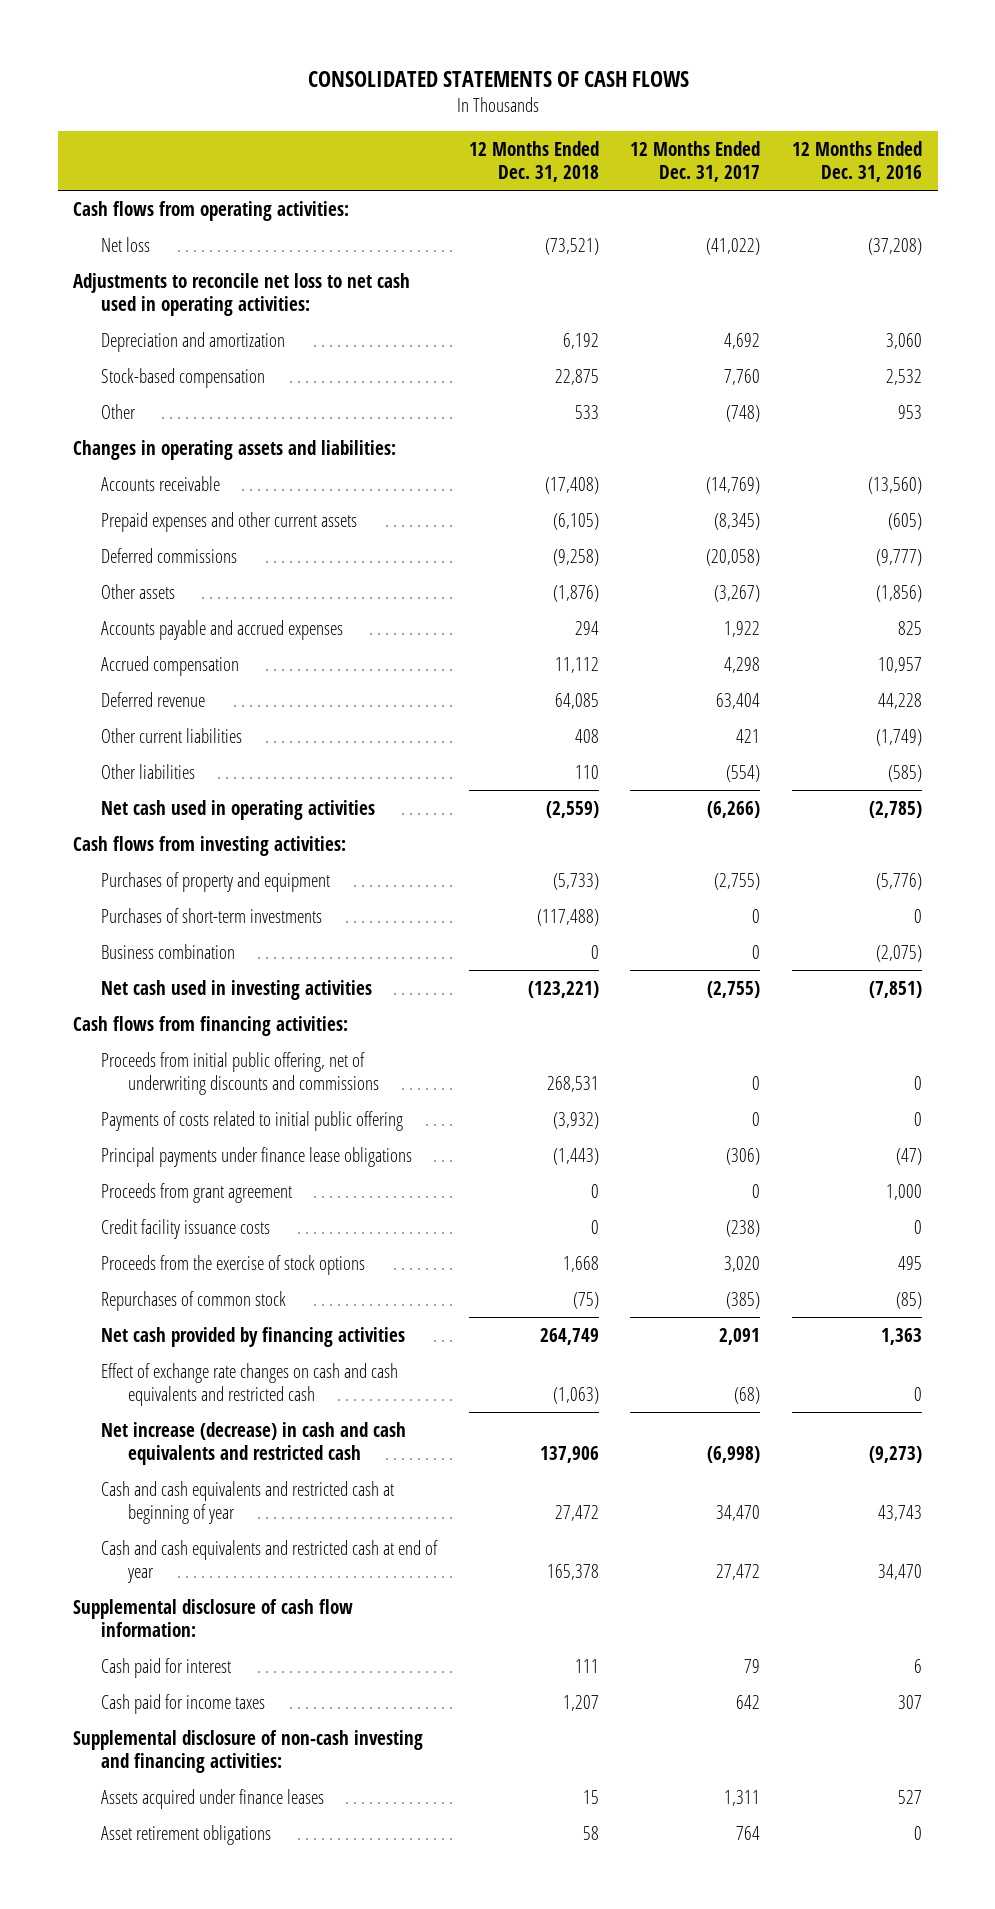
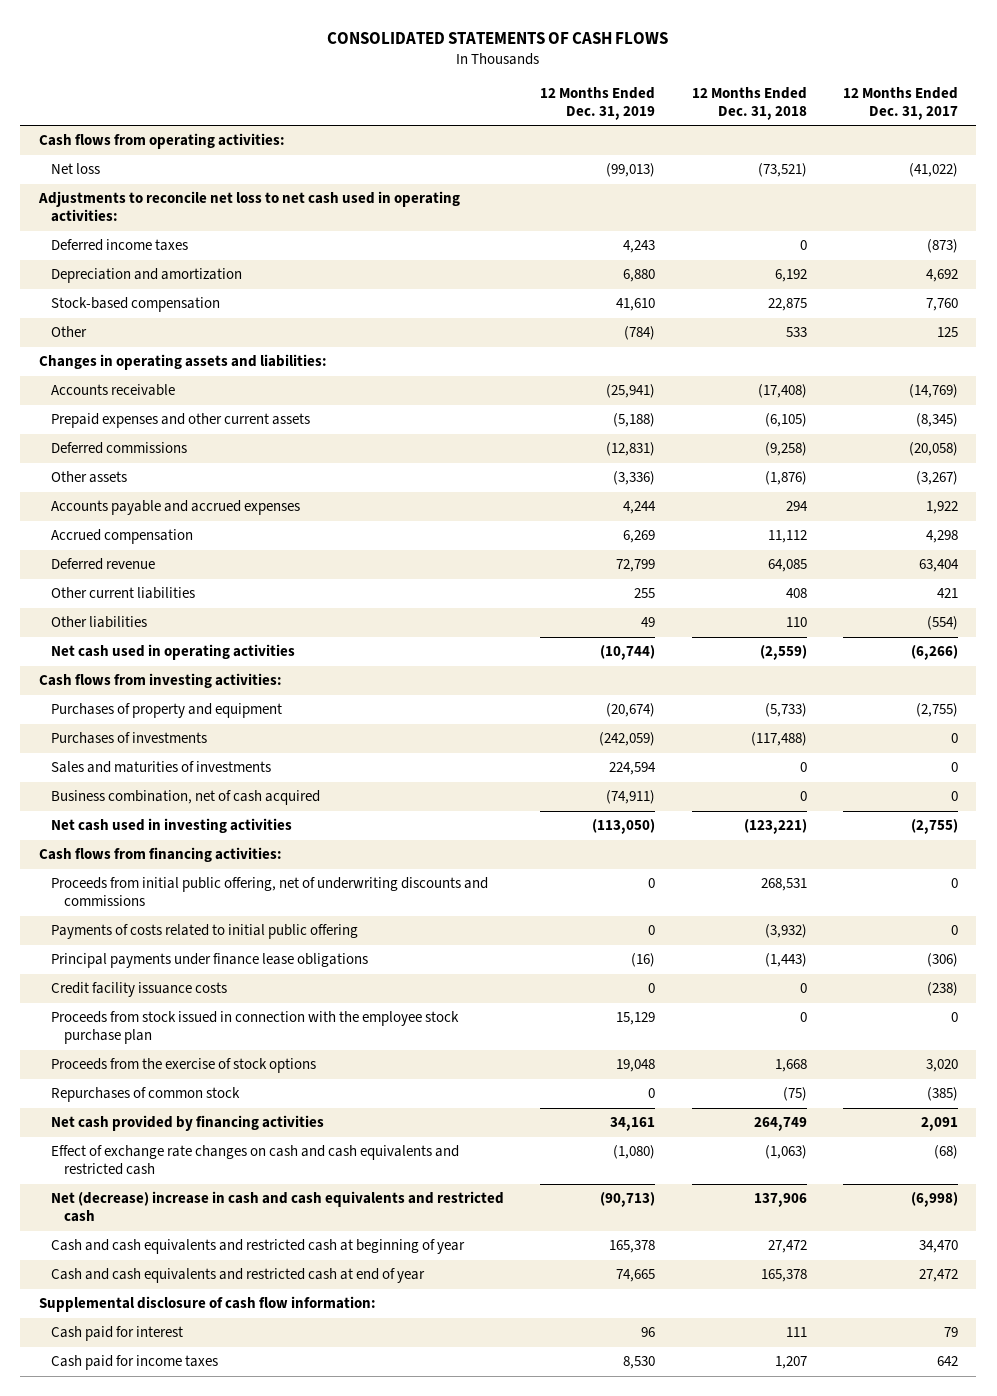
- | 12 Months Ended Dec. 31, 2018 | 12 Months Ended Dec. 31, 2017 | 12 Months Ended Dec. 31, 2016
+ | 12 Months Ended Dec. 31, 2019 | 12 Months Ended Dec. 31, 2018 | 12 Months Ended Dec. 31, 2017
+ Deferred income taxes | 4,243 | 0 | (873)
- Other | 533 | (748) | 953
+ Other | (784) | 533 | 125
- Purchases of short-term investments | (117,488) | 0 | 0
- Business combination | 0 | 0 | (2,075)
+ Purchases of investments | (242,059) | (117,488) | 0
+ Sales and maturities of investments | 224,594 | 0 | 0
+ Business combination, net of cash acquired | (74,911) | 0 | 0
- Proceeds from grant agreement | 0 | 0 | 1,000
+ Proceeds from stock issued in connection with the employee stock purchase plan | 15,129 | 0 | 0
- Net increase (decrease) in cash and cash equivalents and restricted cash | 137,906 | (6,998) | (9,273)
+ Net (decrease) increase in cash and cash equivalents and restricted cash | (90,713) | 137,906 | (6,998)
- Supplemental disclosure of non-cash investing and financing activities:
- Assets acquired under finance leases | 15 | 1,311 | 527
- Asset retirement obligations | 58 | 764 | 0

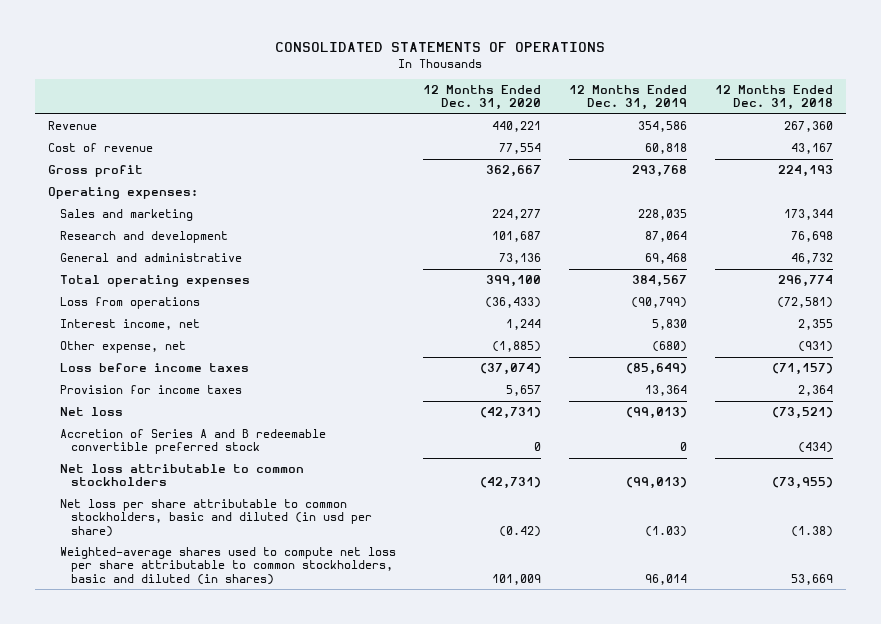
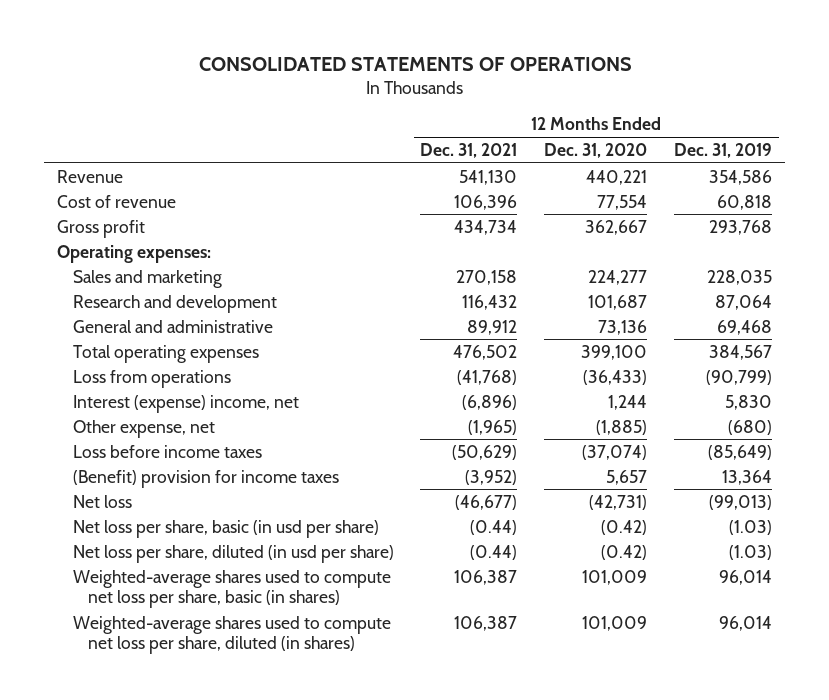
- | 12 Months Ended Dec. 31, 2020 | 12 Months Ended Dec. 31, 2019 | 12 Months Ended Dec. 31, 2018
+ | 12 Months Ended Dec. 31, 2021 | 12 Months Ended Dec. 31, 2020 | 12 Months Ended Dec. 31, 2019
- Interest income, net | 1,244 | 5,830 | 2,355
+ Interest (expense) income, net | (6,896) | 1,244 | 5,830
- Provision for income taxes | 5,657 | 13,364 | 2,364
+ (Benefit) provision for income taxes | (3,952) | 5,657 | 13,364
- Accretion of Series A and B redeemable convertible preferred stock | 0 | 0 | (434)
- Net loss attributable to common stockholders | (42,731) | (99,013) | (73,955)
- Net loss per share attributable to common stockholders, basic and diluted (in usd per share) | (0.42) | (1.03) | (1.38)
- Weighted-average shares used to compute net loss per share attributable to common stockholders, basic and diluted (in shares) | 101,009 | 96,014 | 53,669
+ Net loss per share, basic (in usd per share) | (0.44) | (0.42) | (1.03)
+ Net loss per share, diluted (in usd per share) | (0.44) | (0.42) | (1.03)
+ Weighted-average shares used to compute net loss per share, basic (in shares) | 106,387 | 101,009 | 96,014
+ Weighted-average shares used to compute net loss per share, diluted (in shares) | 106,387 | 101,009 | 96,014

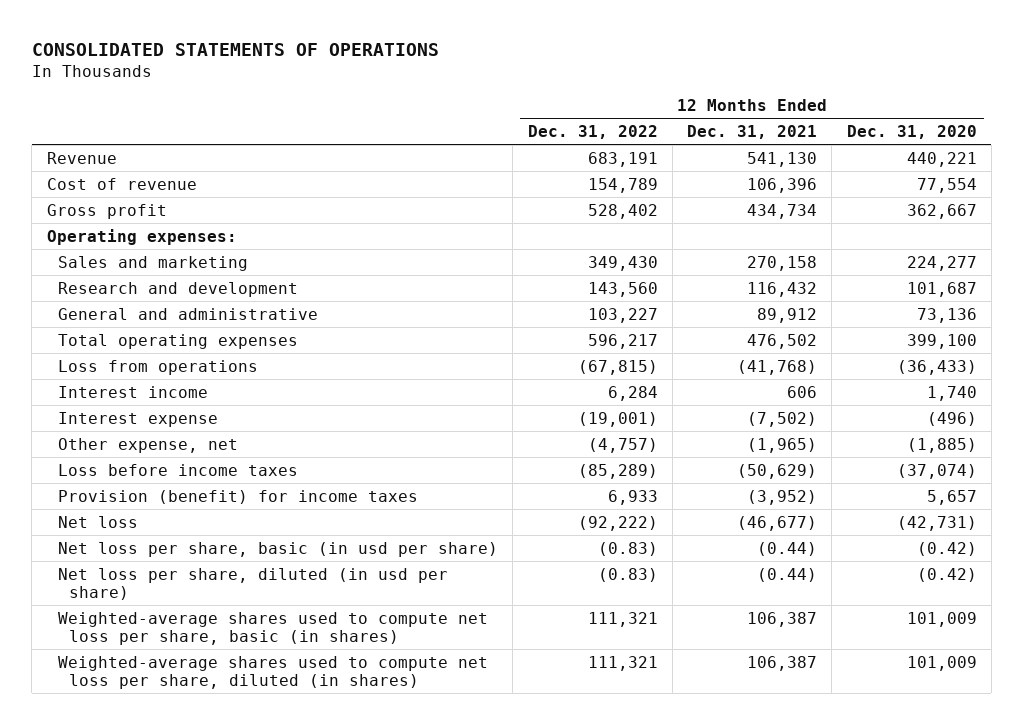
- | 12 Months Ended Dec. 31, 2021 | 12 Months Ended Dec. 31, 2020 | 12 Months Ended Dec. 31, 2019
+ | 12 Months Ended Dec. 31, 2022 | 12 Months Ended Dec. 31, 2021 | 12 Months Ended Dec. 31, 2020
- Interest (expense) income, net | (6,896) | 1,244 | 5,830
+ Interest income | 6,284 | 606 | 1,740
+ Interest expense | (19,001) | (7,502) | (496)
- (Benefit) provision for income taxes | (3,952) | 5,657 | 13,364
+ Provision (benefit) for income taxes | 6,933 | (3,952) | 5,657

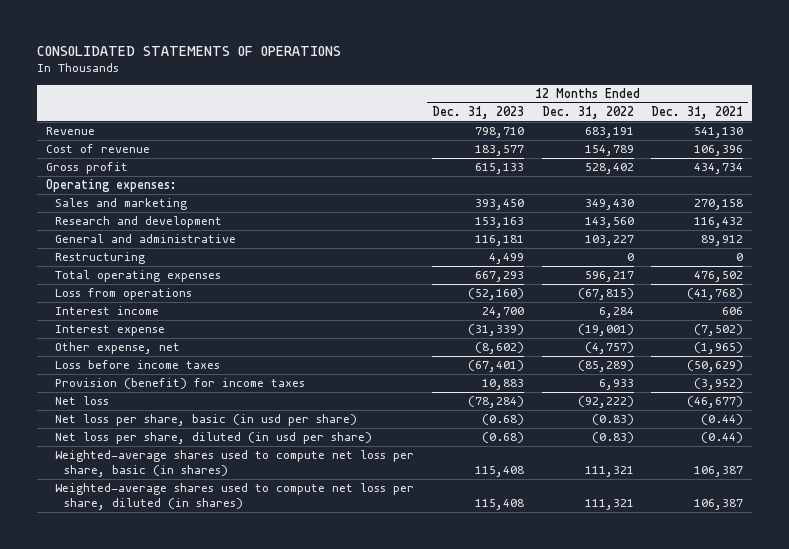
- | 12 Months Ended Dec. 31, 2022 | 12 Months Ended Dec. 31, 2021 | 12 Months Ended Dec. 31, 2020
+ | 12 Months Ended Dec. 31, 2023 | 12 Months Ended Dec. 31, 2022 | 12 Months Ended Dec. 31, 2021
+ Restructuring | 4,499 | 0 | 0

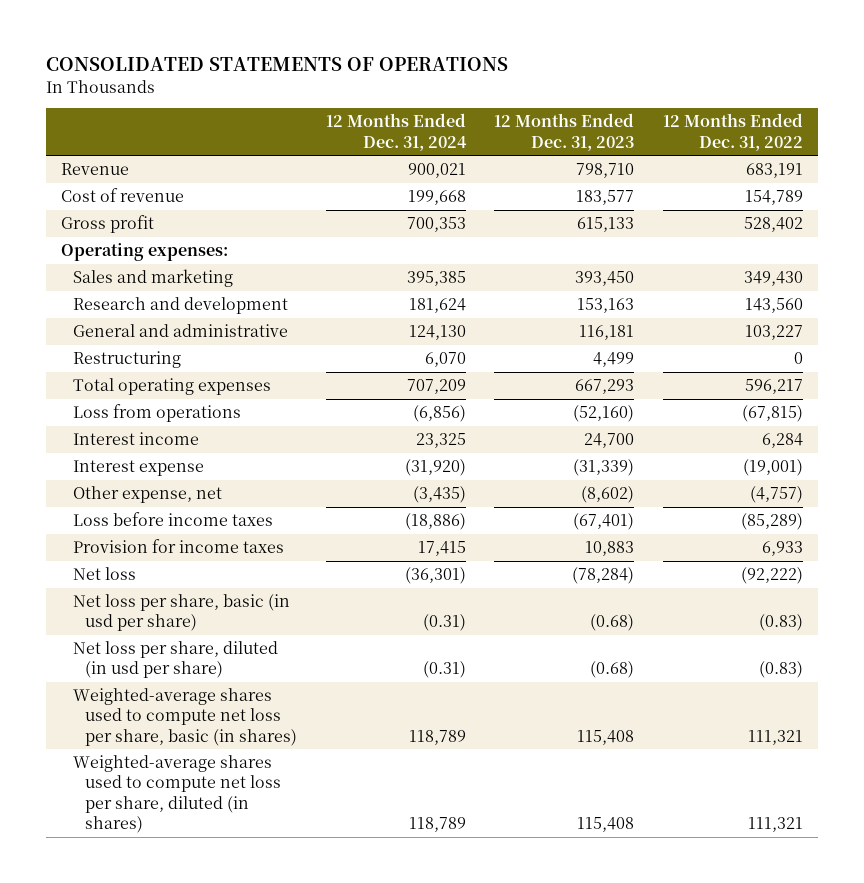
- | 12 Months Ended Dec. 31, 2023 | 12 Months Ended Dec. 31, 2022 | 12 Months Ended Dec. 31, 2021
+ | 12 Months Ended Dec. 31, 2024 | 12 Months Ended Dec. 31, 2023 | 12 Months Ended Dec. 31, 2022
- Provision (benefit) for income taxes | 10,883 | 6,933 | (3,952)
+ Provision for income taxes | 17,415 | 10,883 | 6,933

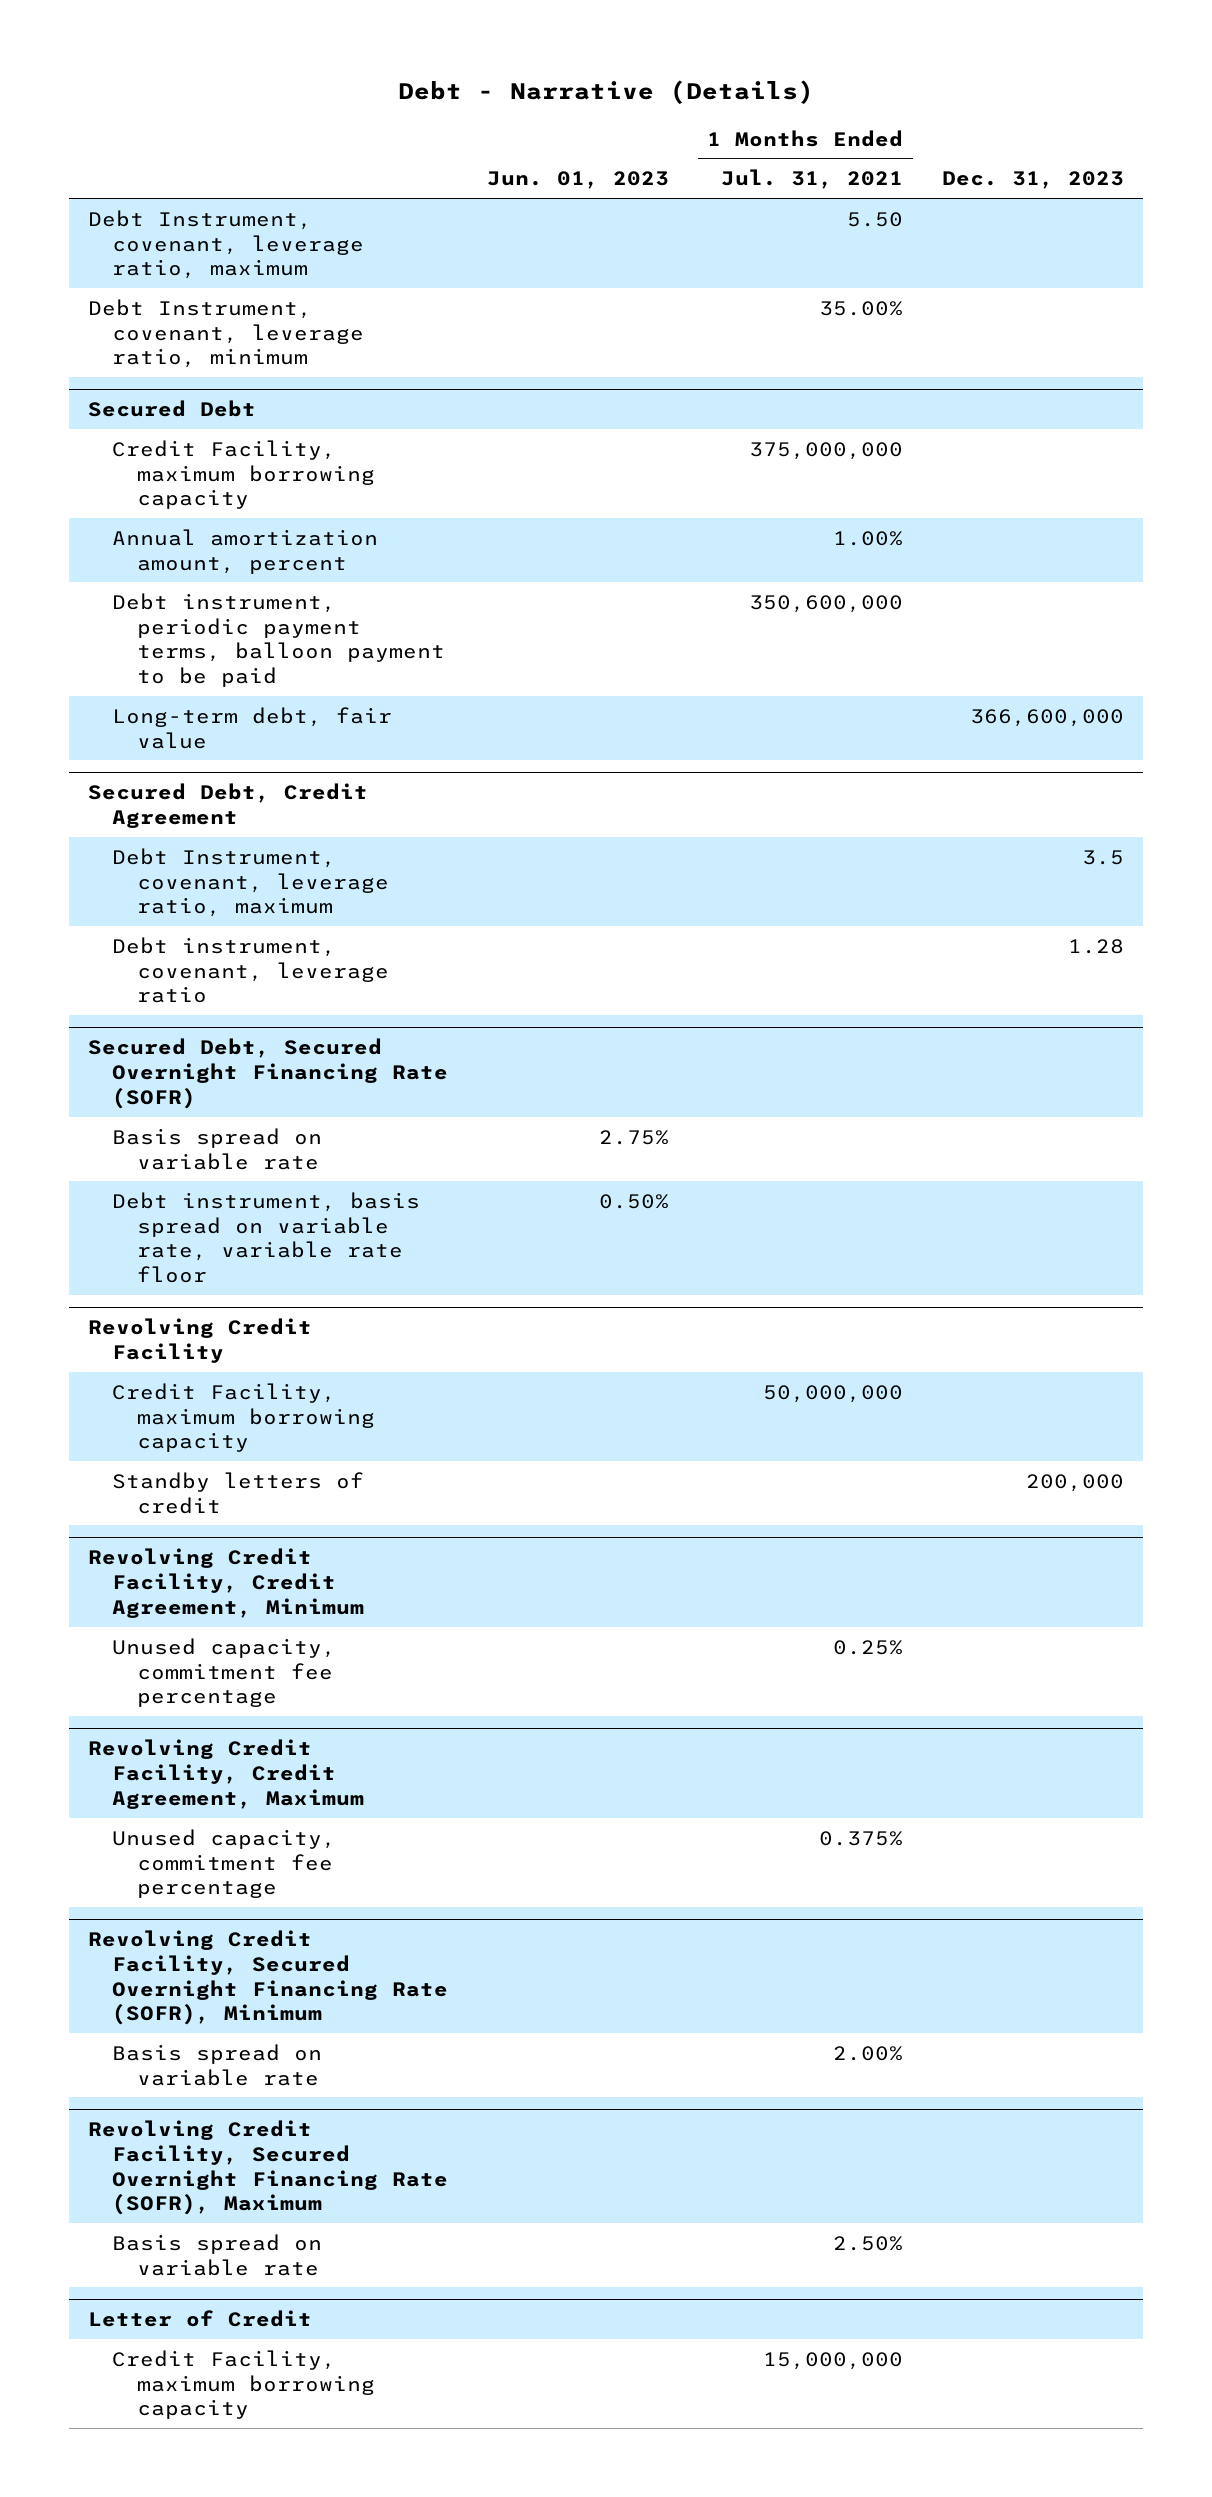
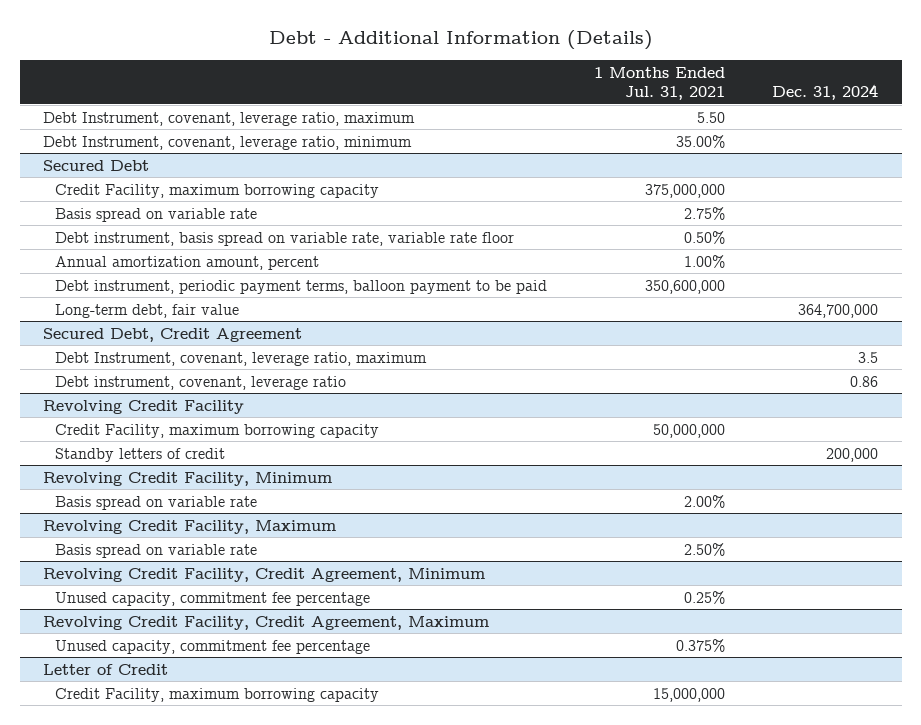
- Debt - Narrative (Details)
+ Debt - Additional Information (Details)
- | Jun. 01, 2023 | 1 Months Ended Jul. 31, 2021 | Dec. 31, 2023
+ | 1 Months Ended Jul. 31, 2021 | Dec. 31, 2024
@ Secured Debt
+ Basis spread on variable rate | 2.75% |
+ Debt instrument, basis spread on variable rate, variable rate floor | 0.50% |
- Secured Debt, Secured Overnight Financing Rate (SOFR)
- Basis spread on variable rate | 2.75% | |
- Debt instrument, basis spread on variable rate, variable rate floor | 0.50% | |
+ Revolving Credit Facility, Minimum
+ Basis spread on variable rate | 2.00% |
+ Revolving Credit Facility, Maximum
+ Basis spread on variable rate | 2.50% |
- Revolving Credit Facility, Secured Overnight Financing Rate (SOFR), Minimum
- Basis spread on variable rate | | 2.00% |
- Revolving Credit Facility, Secured Overnight Financing Rate (SOFR), Maximum
- Basis spread on variable rate | | 2.50% |

